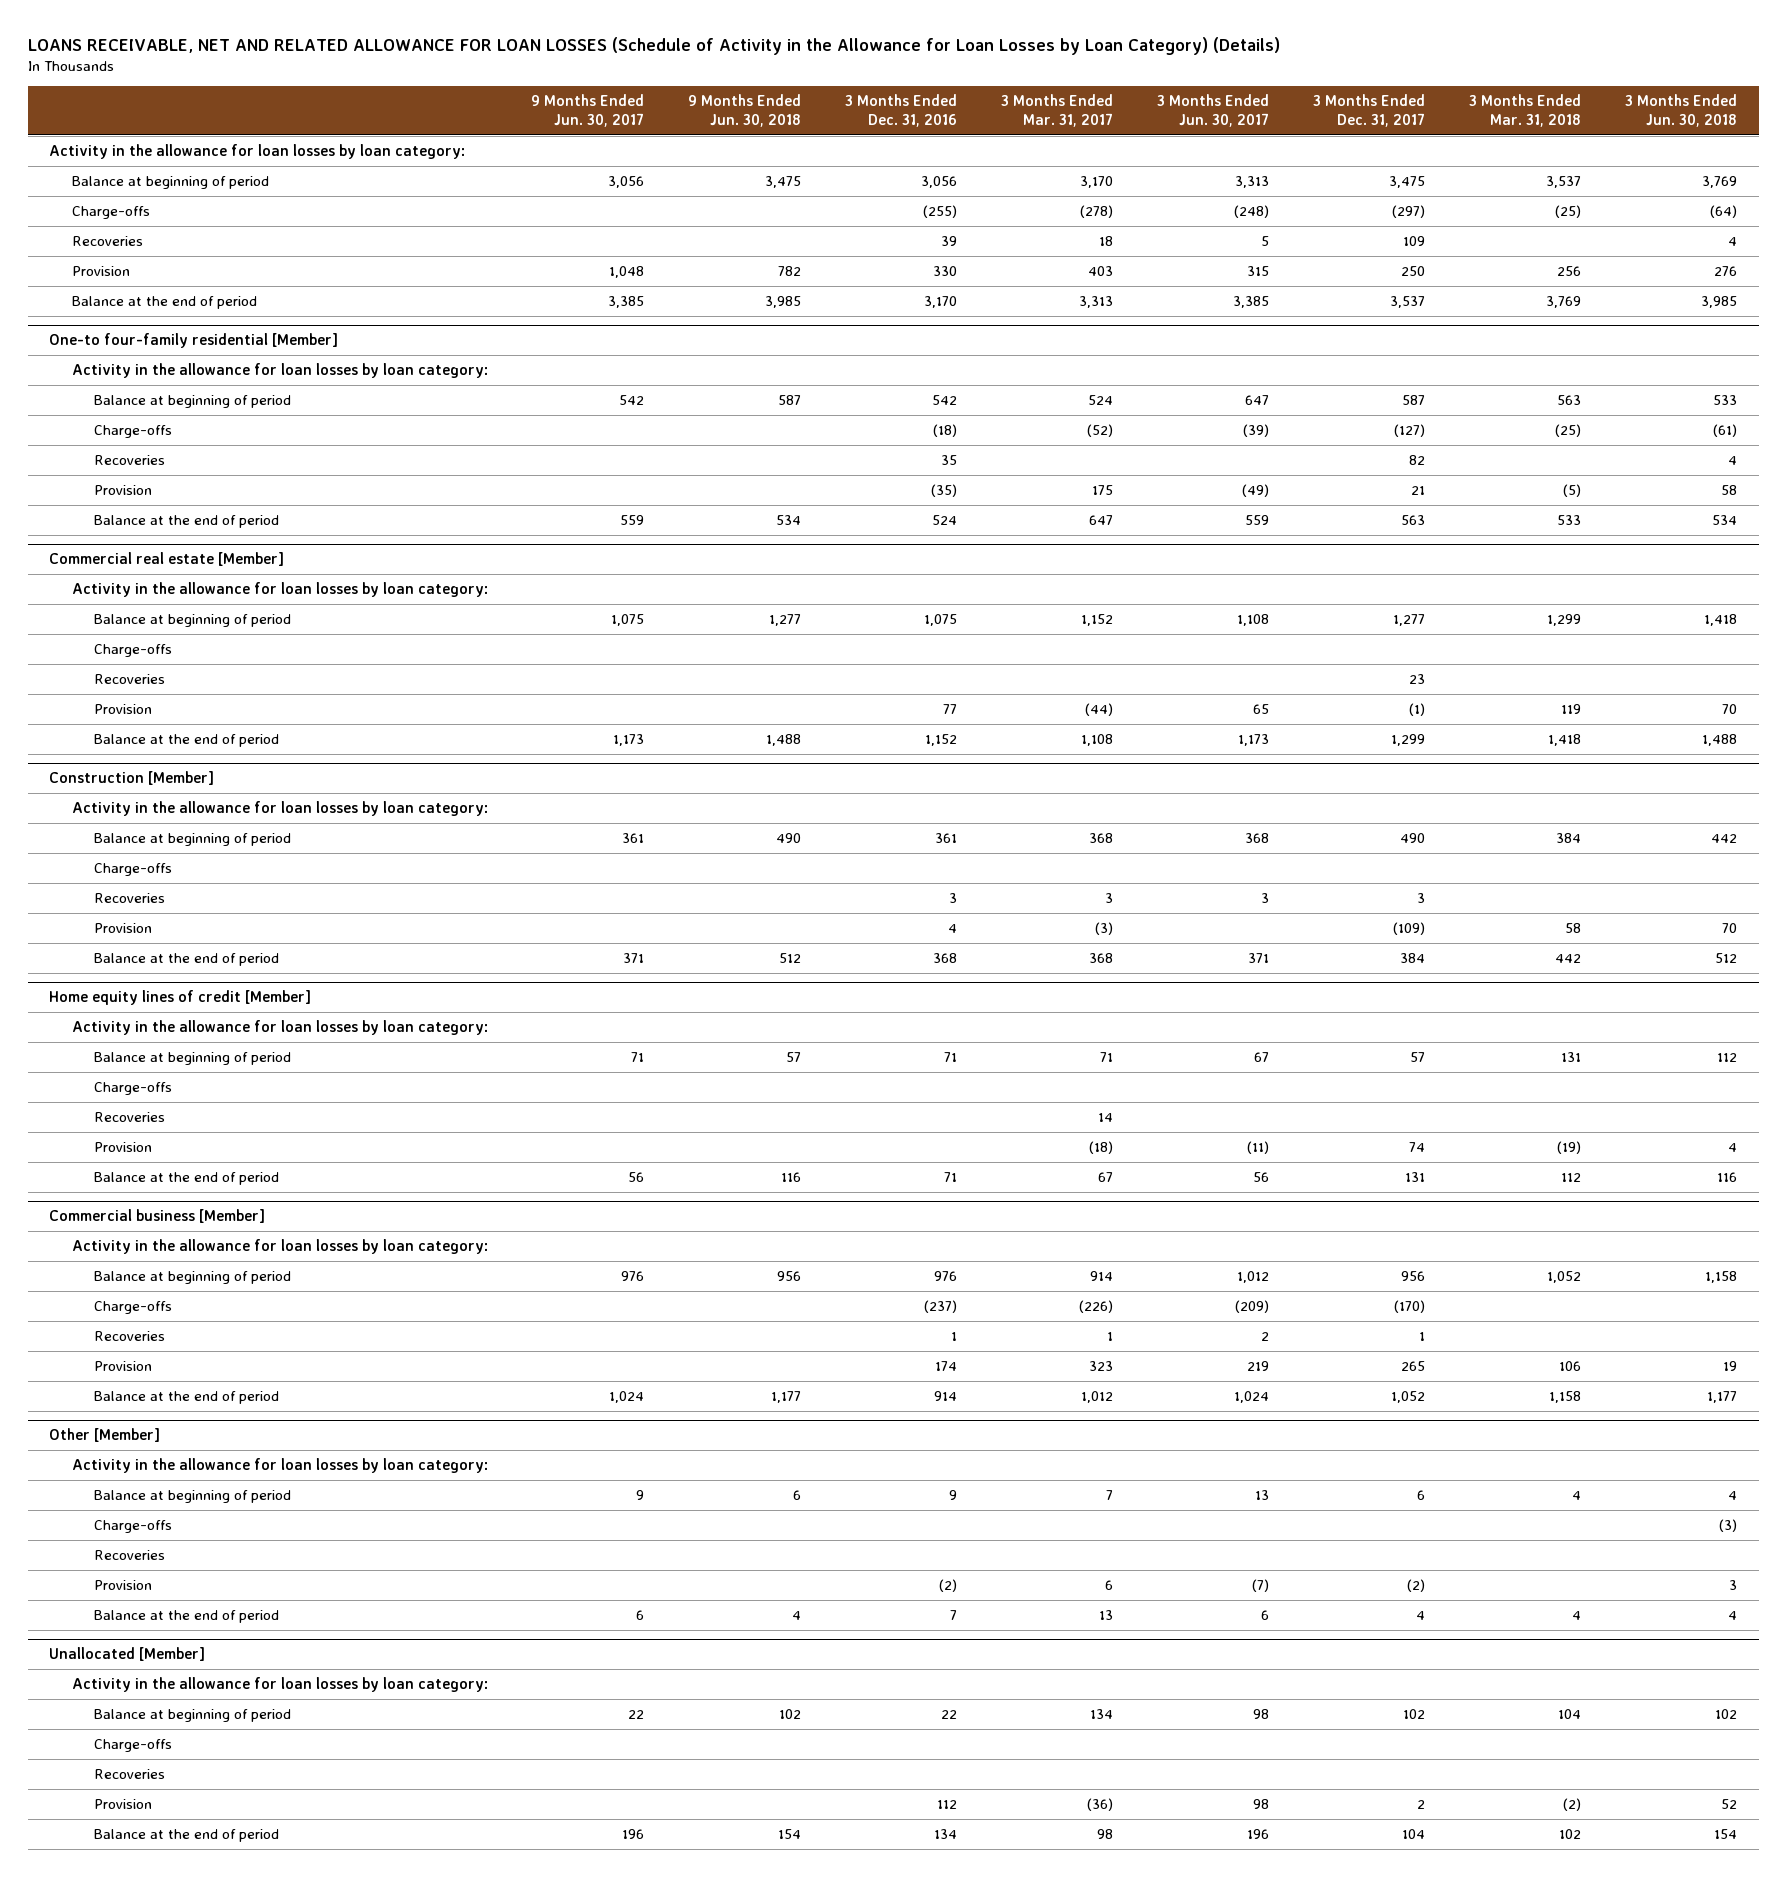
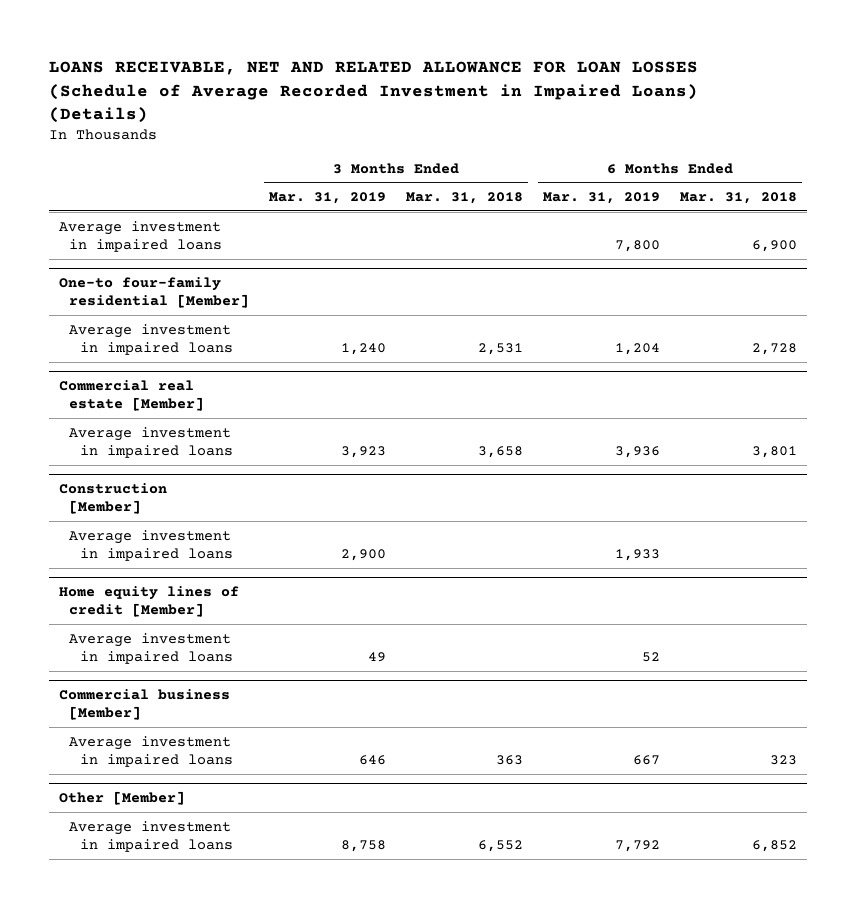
- LOANS RECEIVABLE, NET AND RELATED ALLOWANCE FOR LOAN LOSSES (Schedule of Activity in the Allowance for Loan Losses by Loan Category) (Details)
+ LOANS RECEIVABLE, NET AND RELATED ALLOWANCE FOR LOAN LOSSES (Schedule of Average Recorded Investment in Impaired Loans) (Details)
- | 9 Months Ended Jun. 30, 2017 | 9 Months Ended Jun. 30, 2018 | 3 Months Ended Dec. 31, 2016 | 3 Months Ended Mar. 31, 2017 | 3 Months Ended Jun. 30, 2017 | 3 Months Ended Dec. 31, 2017 | 3 Months Ended Mar. 31, 2018 | 3 Months Ended Jun. 30, 2018
+ | 3 Months Ended Mar. 31, 2019 | 3 Months Ended Mar. 31, 2018 | 6 Months Ended Mar. 31, 2019 | 6 Months Ended Mar. 31, 2018
- Activity in the allowance for loan losses by loan category:
- Balance at beginning of period | 3,056 | 3,475 | 3,056 | 3,170 | 3,313 | 3,475 | 3,537 | 3,769
- Charge-offs | | | (255) | (278) | (248) | (297) | (25) | (64)
- Recoveries | | | 39 | 18 | 5 | 109 | | 4
- Provision | 1,048 | 782 | 330 | 403 | 315 | 250 | 256 | 276
- Balance at the end of period | 3,385 | 3,985 | 3,170 | 3,313 | 3,385 | 3,537 | 3,769 | 3,985
+ Average investment in impaired loans | | | 7,800 | 6,900
@ One-to four-family residential [Member]
- Activity in the allowance for loan losses by loan category:
- Balance at beginning of period | 542 | 587 | 542 | 524 | 647 | 587 | 563 | 533
- Charge-offs | | | (18) | (52) | (39) | (127) | (25) | (61)
- Recoveries | | | 35 | | | 82 | | 4
- Provision | | | (35) | 175 | (49) | 21 | (5) | 58
- Balance at the end of period | 559 | 534 | 524 | 647 | 559 | 563 | 533 | 534
+ Average investment in impaired loans | 1,240 | 2,531 | 1,204 | 2,728
@ Commercial real estate [Member]
- Activity in the allowance for loan losses by loan category:
- Balance at beginning of period | 1,075 | 1,277 | 1,075 | 1,152 | 1,108 | 1,277 | 1,299 | 1,418
- Charge-offs
- Recoveries | | | | | | 23 | |
- Provision | | | 77 | (44) | 65 | (1) | 119 | 70
- Balance at the end of period | 1,173 | 1,488 | 1,152 | 1,108 | 1,173 | 1,299 | 1,418 | 1,488
+ Average investment in impaired loans | 3,923 | 3,658 | 3,936 | 3,801
@ Construction [Member]
- Activity in the allowance for loan losses by loan category:
- Balance at beginning of period | 361 | 490 | 361 | 368 | 368 | 490 | 384 | 442
- Charge-offs
- Recoveries | | | 3 | 3 | 3 | 3 | |
- Provision | | | 4 | (3) | | (109) | 58 | 70
- Balance at the end of period | 371 | 512 | 368 | 368 | 371 | 384 | 442 | 512
+ Average investment in impaired loans | 2,900 | | 1,933 |
@ Home equity lines of credit [Member]
- Activity in the allowance for loan losses by loan category:
- Balance at beginning of period | 71 | 57 | 71 | 71 | 67 | 57 | 131 | 112
- Charge-offs
- Recoveries | | | | 14 | | | |
- Provision | | | | (18) | (11) | 74 | (19) | 4
- Balance at the end of period | 56 | 116 | 71 | 67 | 56 | 131 | 112 | 116
+ Average investment in impaired loans | 49 | | 52 |
@ Commercial business [Member]
- Activity in the allowance for loan losses by loan category:
- Balance at beginning of period | 976 | 956 | 976 | 914 | 1,012 | 956 | 1,052 | 1,158
- Charge-offs | | | (237) | (226) | (209) | (170) | |
- Recoveries | | | 1 | 1 | 2 | 1 | |
- Provision | | | 174 | 323 | 219 | 265 | 106 | 19
- Balance at the end of period | 1,024 | 1,177 | 914 | 1,012 | 1,024 | 1,052 | 1,158 | 1,177
+ Average investment in impaired loans | 646 | 363 | 667 | 323
@ Other [Member]
- Activity in the allowance for loan losses by loan category:
- Balance at beginning of period | 9 | 6 | 9 | 7 | 13 | 6 | 4 | 4
- Charge-offs | | | | | | | | (3)
- Recoveries
- Provision | | | (2) | 6 | (7) | (2) | | 3
- Balance at the end of period | 6 | 4 | 7 | 13 | 6 | 4 | 4 | 4
- Unallocated [Member]
- Activity in the allowance for loan losses by loan category:
- Balance at beginning of period | 22 | 102 | 22 | 134 | 98 | 102 | 104 | 102
- Charge-offs
- Recoveries
- Provision | | | 112 | (36) | 98 | 2 | (2) | 52
- Balance at the end of period | 196 | 154 | 134 | 98 | 196 | 104 | 102 | 154
@ Other [Member]
+ Average investment in impaired loans | 8,758 | 6,552 | 7,792 | 6,852

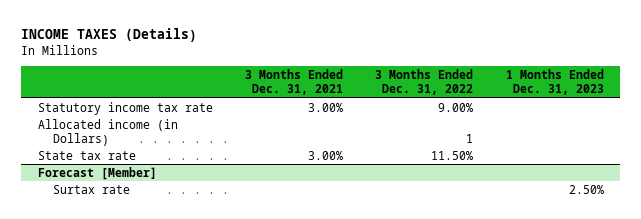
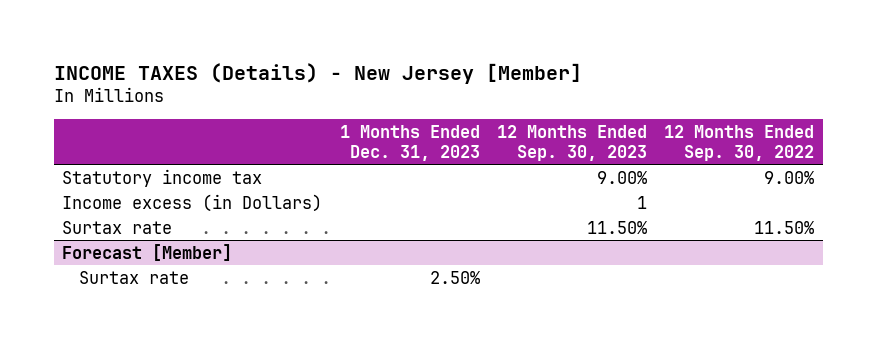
- INCOME TAXES (Details)
+ INCOME TAXES (Details) - New Jersey [Member]
- | 3 Months Ended Dec. 31, 2021 | 3 Months Ended Dec. 31, 2022 | 1 Months Ended Dec. 31, 2023
+ | 1 Months Ended Dec. 31, 2023 | 12 Months Ended Sep. 30, 2023 | 12 Months Ended Sep. 30, 2022
- Statutory income tax rate | 3.00% | 9.00% |
- Allocated income (in Dollars) | | 1 |
- State tax rate | 3.00% | 11.50% |
+ Statutory income tax | | 9.00% | 9.00%
+ Income excess (in Dollars) | | 1 |
+ Surtax rate | | 11.50% | 11.50%

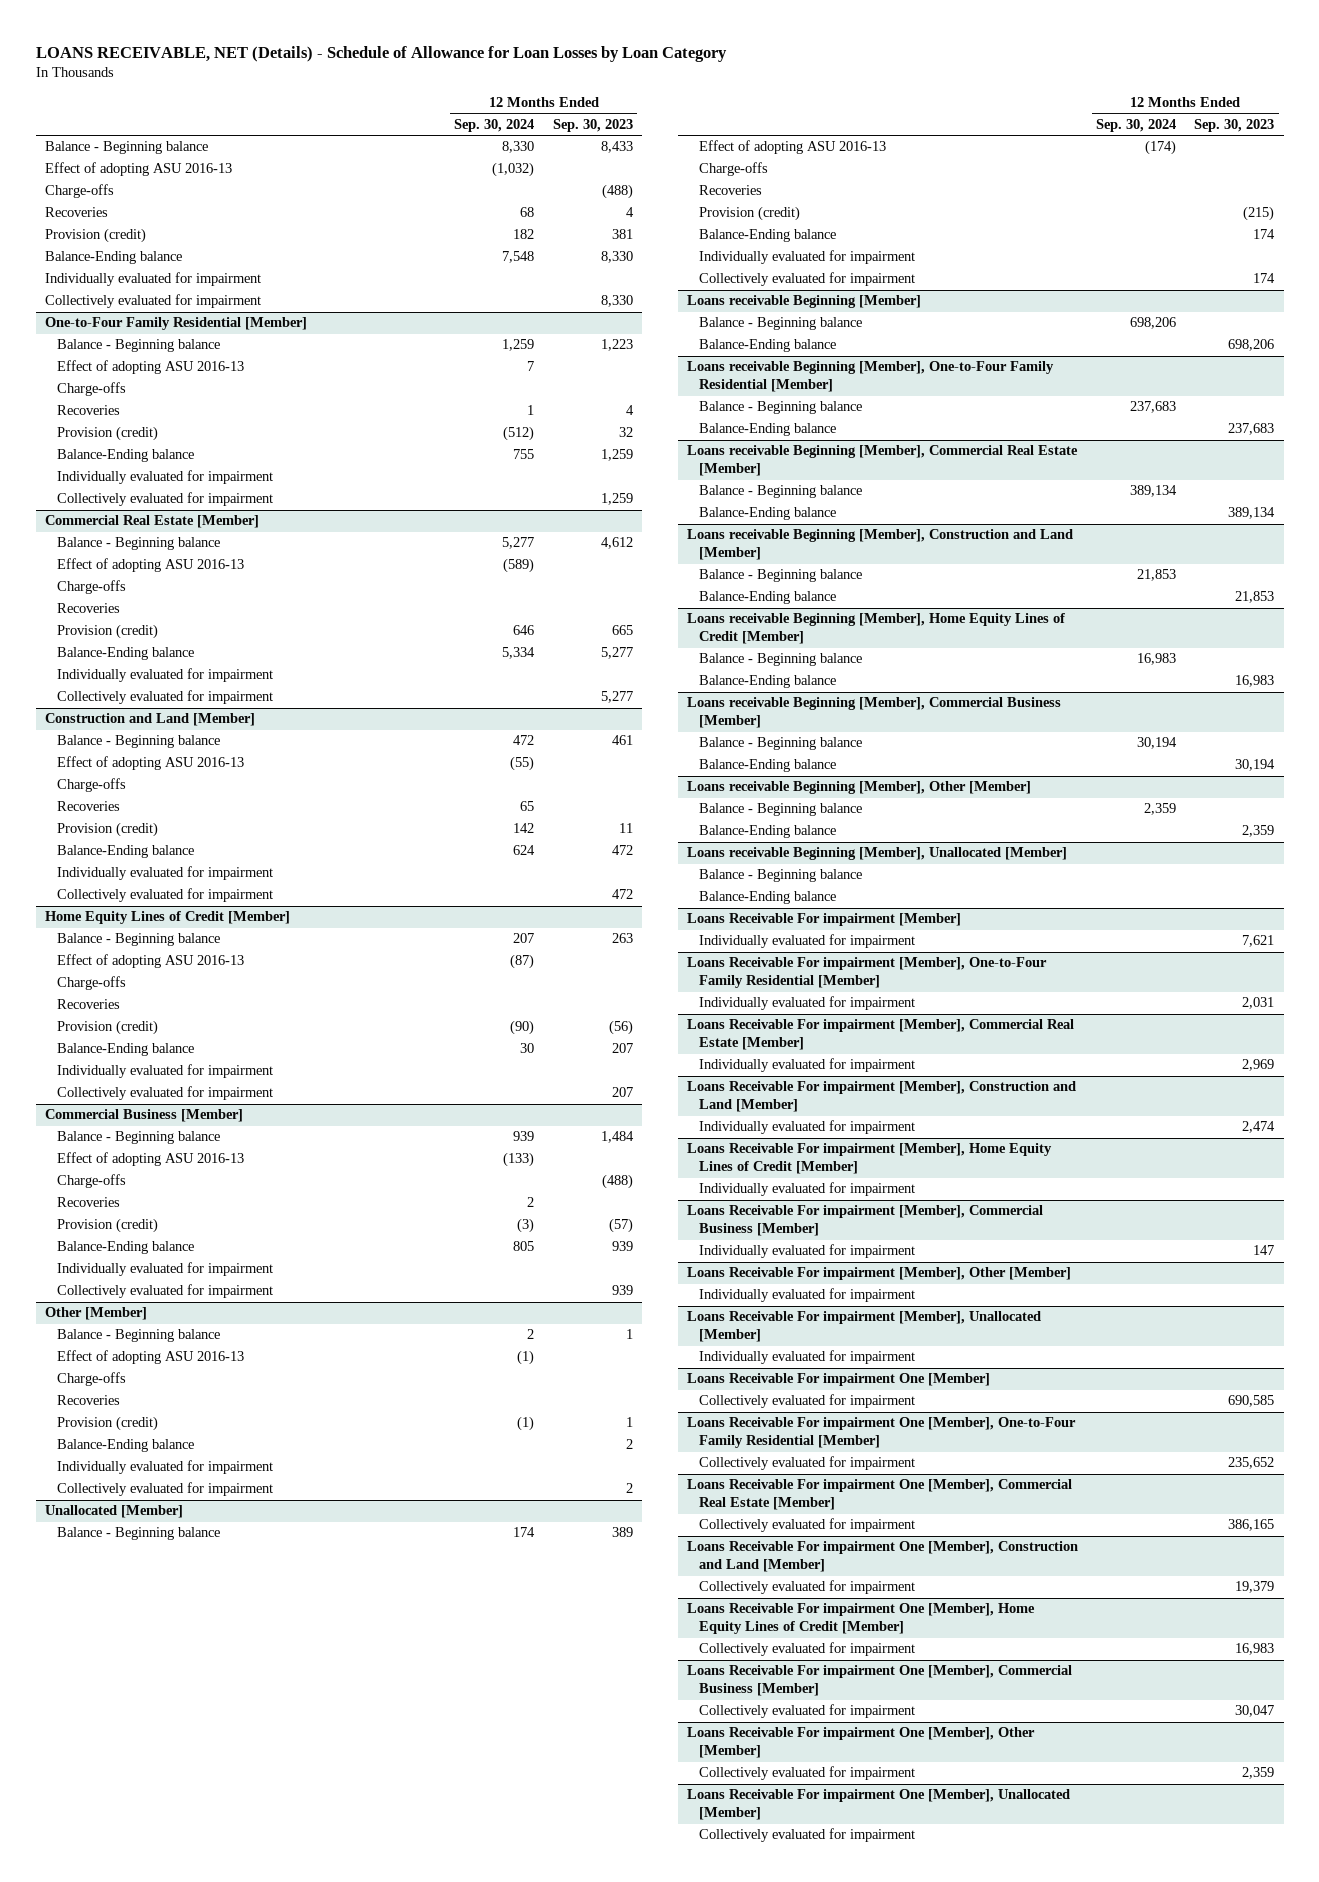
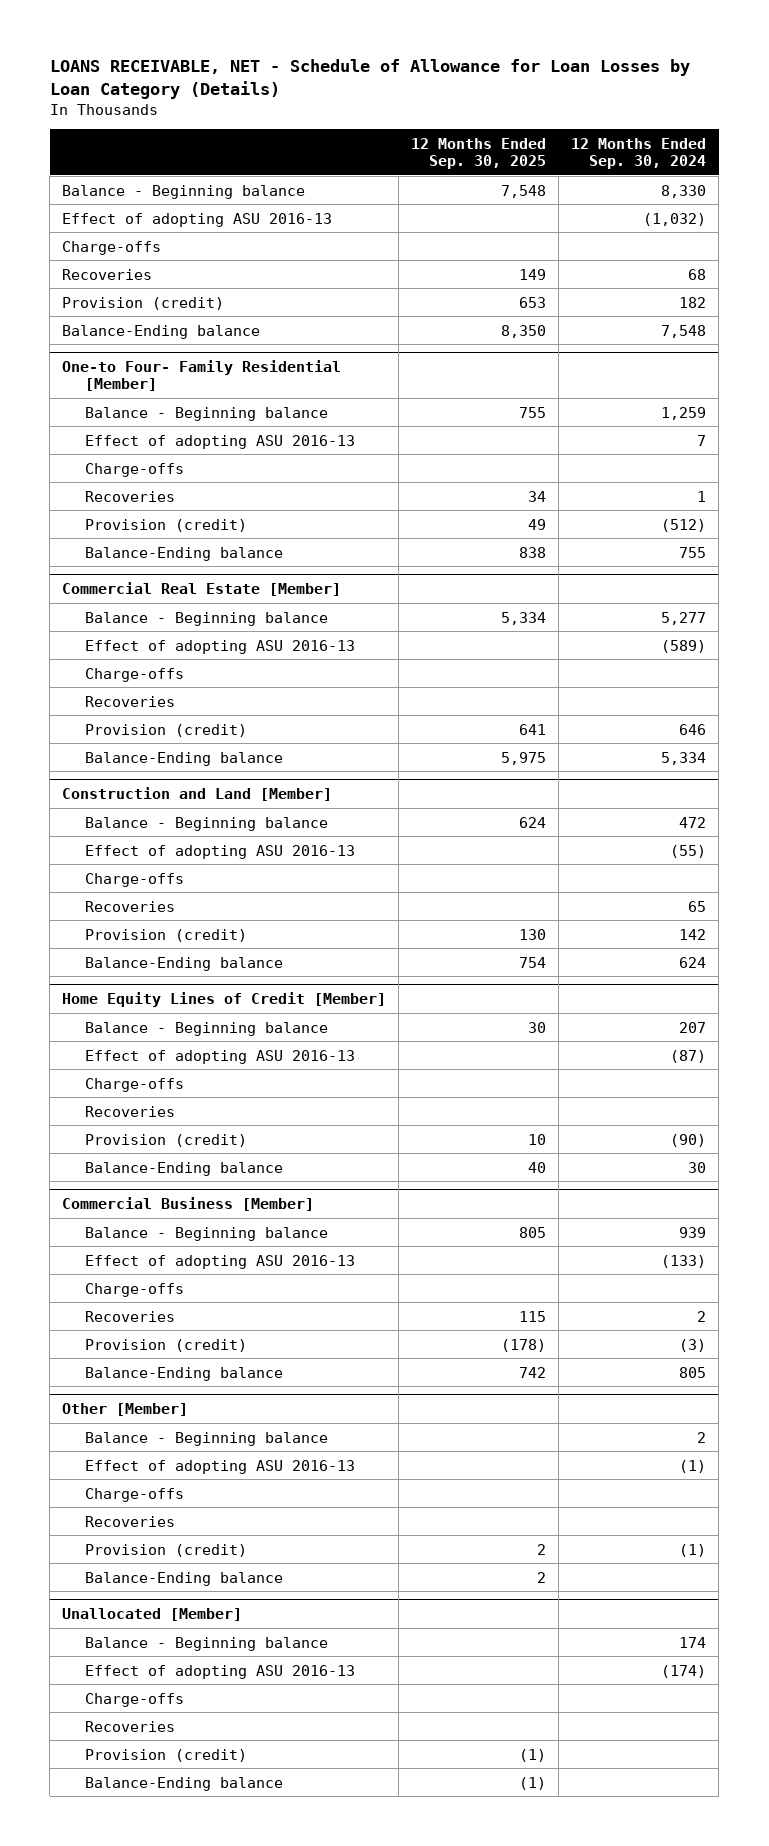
- LOANS RECEIVABLE, NET (Details) - Schedule of Allowance for Loan Losses by Loan Category
+ LOANS RECEIVABLE, NET - Schedule of Allowance for Loan Losses by Loan Category (Details)
- | 12 Months Ended Sep. 30, 2024 | 12 Months Ended Sep. 30, 2023
+ | 12 Months Ended Sep. 30, 2025 | 12 Months Ended Sep. 30, 2024
- Individually evaluated for impairment
- Collectively evaluated for impairment | | 8,330
- One-to-Four Family Residential [Member]
+ One-to Four- Family Residential [Member]
- Individually evaluated for impairment
- Collectively evaluated for impairment | | 1,259
@ Commercial Real Estate [Member]
- Individually evaluated for impairment
- Collectively evaluated for impairment | | 5,277
@ Construction and Land [Member]
- Individually evaluated for impairment
- Collectively evaluated for impairment | | 472
@ Home Equity Lines of Credit [Member]
- Individually evaluated for impairment
- Collectively evaluated for impairment | | 207
@ Commercial Business [Member]
- Individually evaluated for impairment
- Collectively evaluated for impairment | | 939
@ Other [Member]
- Individually evaluated for impairment
- Collectively evaluated for impairment | | 2
@ Unallocated [Member]
- Individually evaluated for impairment
- Collectively evaluated for impairment | | 174
- Loans receivable Beginning [Member]
- Balance - Beginning balance | 698,206 |
- Balance-Ending balance | | 698,206
- Loans receivable Beginning [Member], One-to-Four Family Residential [Member]
- Balance - Beginning balance | 237,683 |
- Balance-Ending balance | | 237,683
- Loans receivable Beginning [Member], Commercial Real Estate [Member]
- Balance - Beginning balance | 389,134 |
- Balance-Ending balance | | 389,134
- Loans receivable Beginning [Member], Construction and Land [Member]
- Balance - Beginning balance | 21,853 |
- Balance-Ending balance | | 21,853
- Loans receivable Beginning [Member], Home Equity Lines of Credit [Member]
- Balance - Beginning balance | 16,983 |
- Balance-Ending balance | | 16,983
- Loans receivable Beginning [Member], Commercial Business [Member]
- Balance - Beginning balance | 30,194 |
- Balance-Ending balance | | 30,194
- Loans receivable Beginning [Member], Other [Member]
- Balance - Beginning balance | 2,359 |
- Balance-Ending balance | | 2,359
- Loans receivable Beginning [Member], Unallocated [Member]
- Balance - Beginning balance
- Balance-Ending balance
- Loans Receivable For impairment [Member]
- Individually evaluated for impairment | | 7,621
- Loans Receivable For impairment [Member], One-to-Four Family Residential [Member]
- Individually evaluated for impairment | | 2,031
- Loans Receivable For impairment [Member], Commercial Real Estate [Member]
- Individually evaluated for impairment | | 2,969
- Loans Receivable For impairment [Member], Construction and Land [Member]
- Individually evaluated for impairment | | 2,474
- Loans Receivable For impairment [Member], Home Equity Lines of Credit [Member]
- Individually evaluated for impairment
- Loans Receivable For impairment [Member], Commercial Business [Member]
- Individually evaluated for impairment | | 147
- Loans Receivable For impairment [Member], Other [Member]
- Individually evaluated for impairment
- Loans Receivable For impairment [Member], Unallocated [Member]
- Individually evaluated for impairment
- Loans Receivable For impairment One [Member]
- Collectively evaluated for impairment | | 690,585
- Loans Receivable For impairment One [Member], One-to-Four Family Residential [Member]
- Collectively evaluated for impairment | | 235,652
- Loans Receivable For impairment One [Member], Commercial Real Estate [Member]
- Collectively evaluated for impairment | | 386,165
- Loans Receivable For impairment One [Member], Construction and Land [Member]
- Collectively evaluated for impairment | | 19,379
- Loans Receivable For impairment One [Member], Home Equity Lines of Credit [Member]
- Collectively evaluated for impairment | | 16,983
- Loans Receivable For impairment One [Member], Commercial Business [Member]
- Collectively evaluated for impairment | | 30,047
- Loans Receivable For impairment One [Member], Other [Member]
- Collectively evaluated for impairment | | 2,359
- Loans Receivable For impairment One [Member], Unallocated [Member]
- Collectively evaluated for impairment

